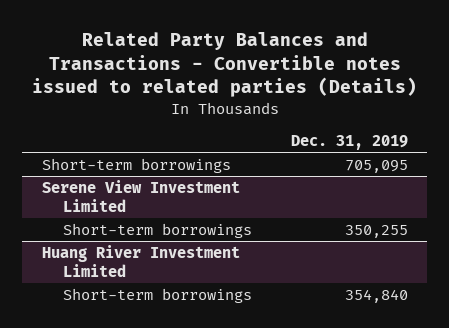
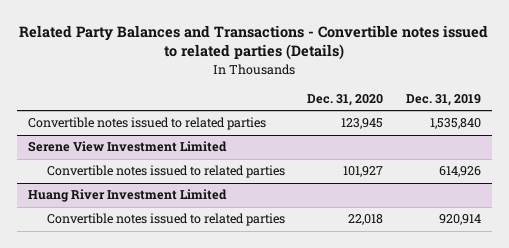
- | Dec. 31, 2019
+ | Dec. 31, 2020 | Dec. 31, 2019
- Short-term borrowings | 705,095
+ Convertible notes issued to related parties | 123,945 | 1,535,840
@ Serene View Investment Limited
- Short-term borrowings | 350,255
+ Convertible notes issued to related parties | 101,927 | 614,926
@ Huang River Investment Limited
- Short-term borrowings | 354,840
+ Convertible notes issued to related parties | 22,018 | 920,914

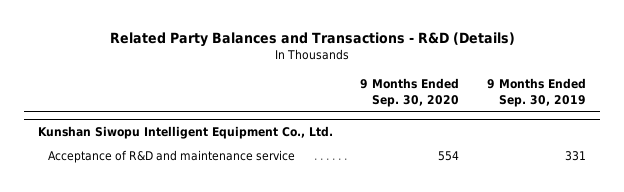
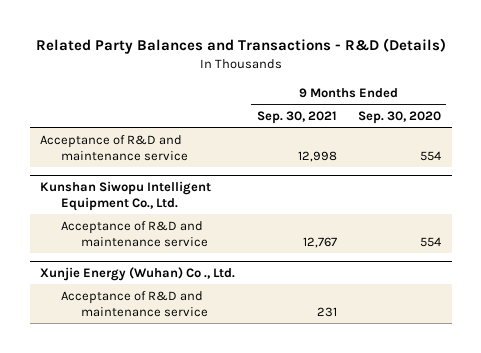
- | 9 Months Ended Sep. 30, 2020 | 9 Months Ended Sep. 30, 2019
+ | 9 Months Ended Sep. 30, 2021 | 9 Months Ended Sep. 30, 2020
+ Acceptance of R&D and maintenance service | 12,998 | 554
+ Xunjie Energy (Wuhan) Co ., Ltd.
+ Acceptance of R&D and maintenance service | 231 |

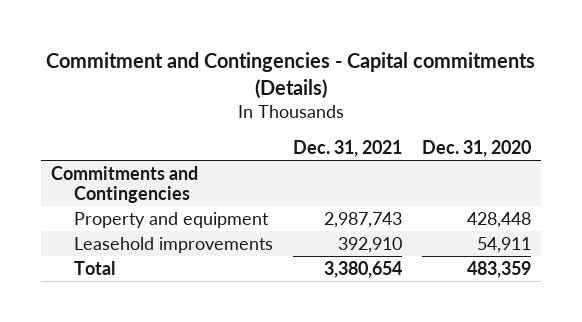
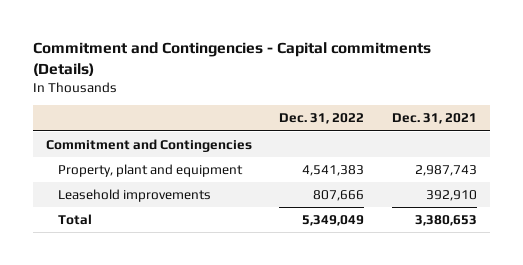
- | Dec. 31, 2021 | Dec. 31, 2020
+ | Dec. 31, 2022 | Dec. 31, 2021
- Commitments and Contingencies
- Property and equipment | 2,987,743 | 428,448
+ Commitment and Contingencies
+ Property, plant and equipment | 4,541,383 | 2,987,743
- Total | 3,380,654 | 483,359
+ Total | 5,349,049 | 3,380,653

